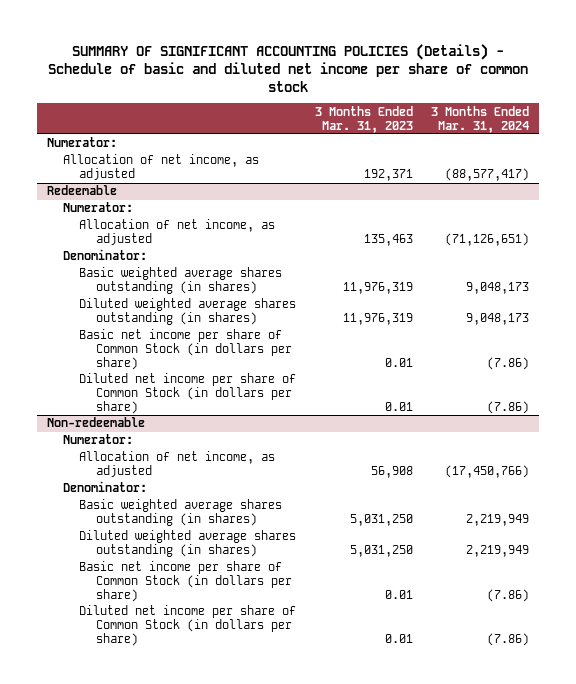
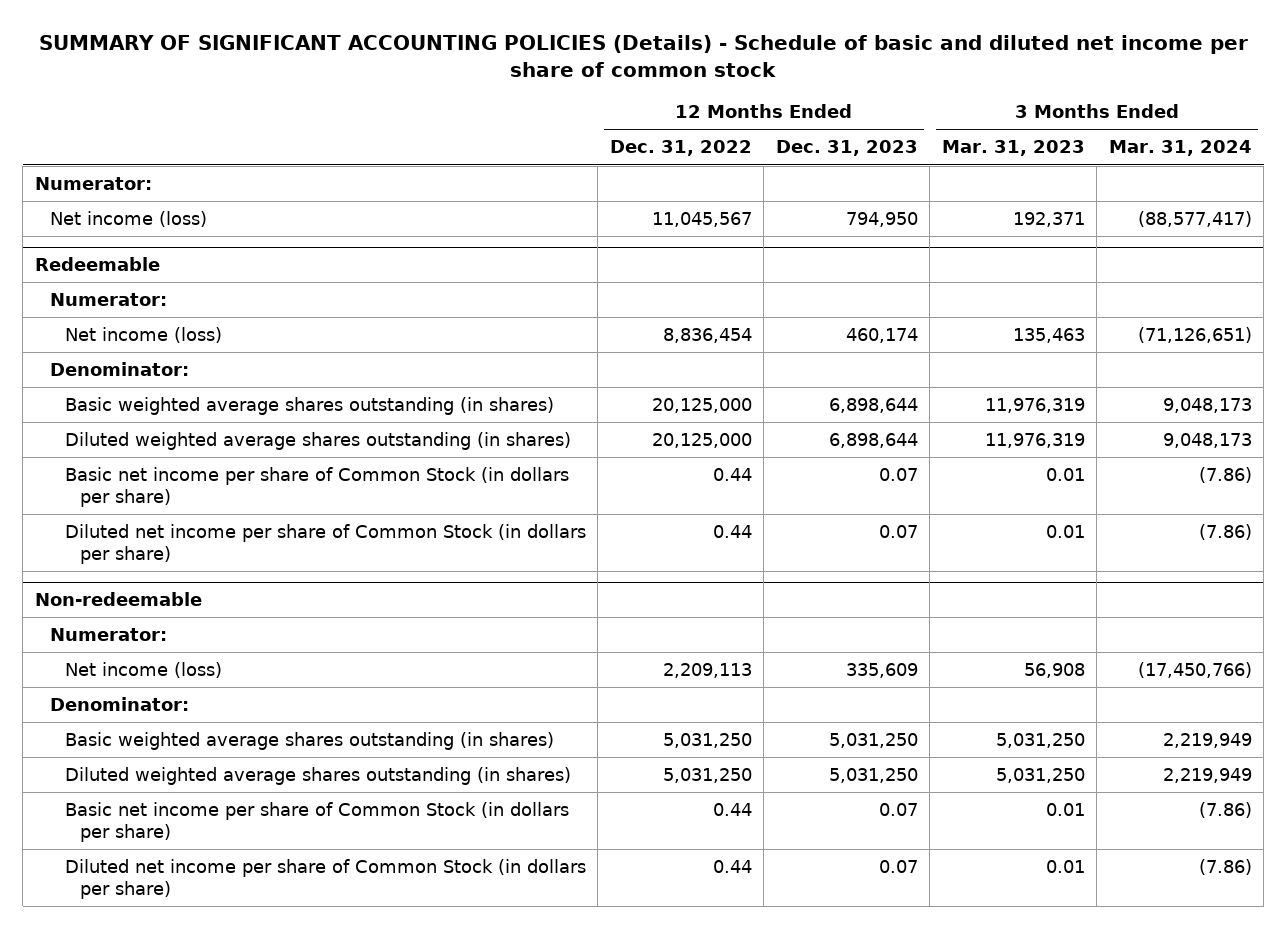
- | 3 Months Ended Mar. 31, 2023 | 3 Months Ended Mar. 31, 2024
+ | 12 Months Ended Dec. 31, 2022 | 12 Months Ended Dec. 31, 2023 | 3 Months Ended Mar. 31, 2023 | 3 Months Ended Mar. 31, 2024
- Allocation of net income, as adjusted | 192,371 | (88,577,417)
+ Net income (loss) | 11,045,567 | 794,950 | 192,371 | (88,577,417)
@ Redeemable
- Allocation of net income, as adjusted | 135,463 | (71,126,651)
+ Net income (loss) | 8,836,454 | 460,174 | 135,463 | (71,126,651)
@ Non-redeemable
- Allocation of net income, as adjusted | 56,908 | (17,450,766)
+ Net income (loss) | 2,209,113 | 335,609 | 56,908 | (17,450,766)

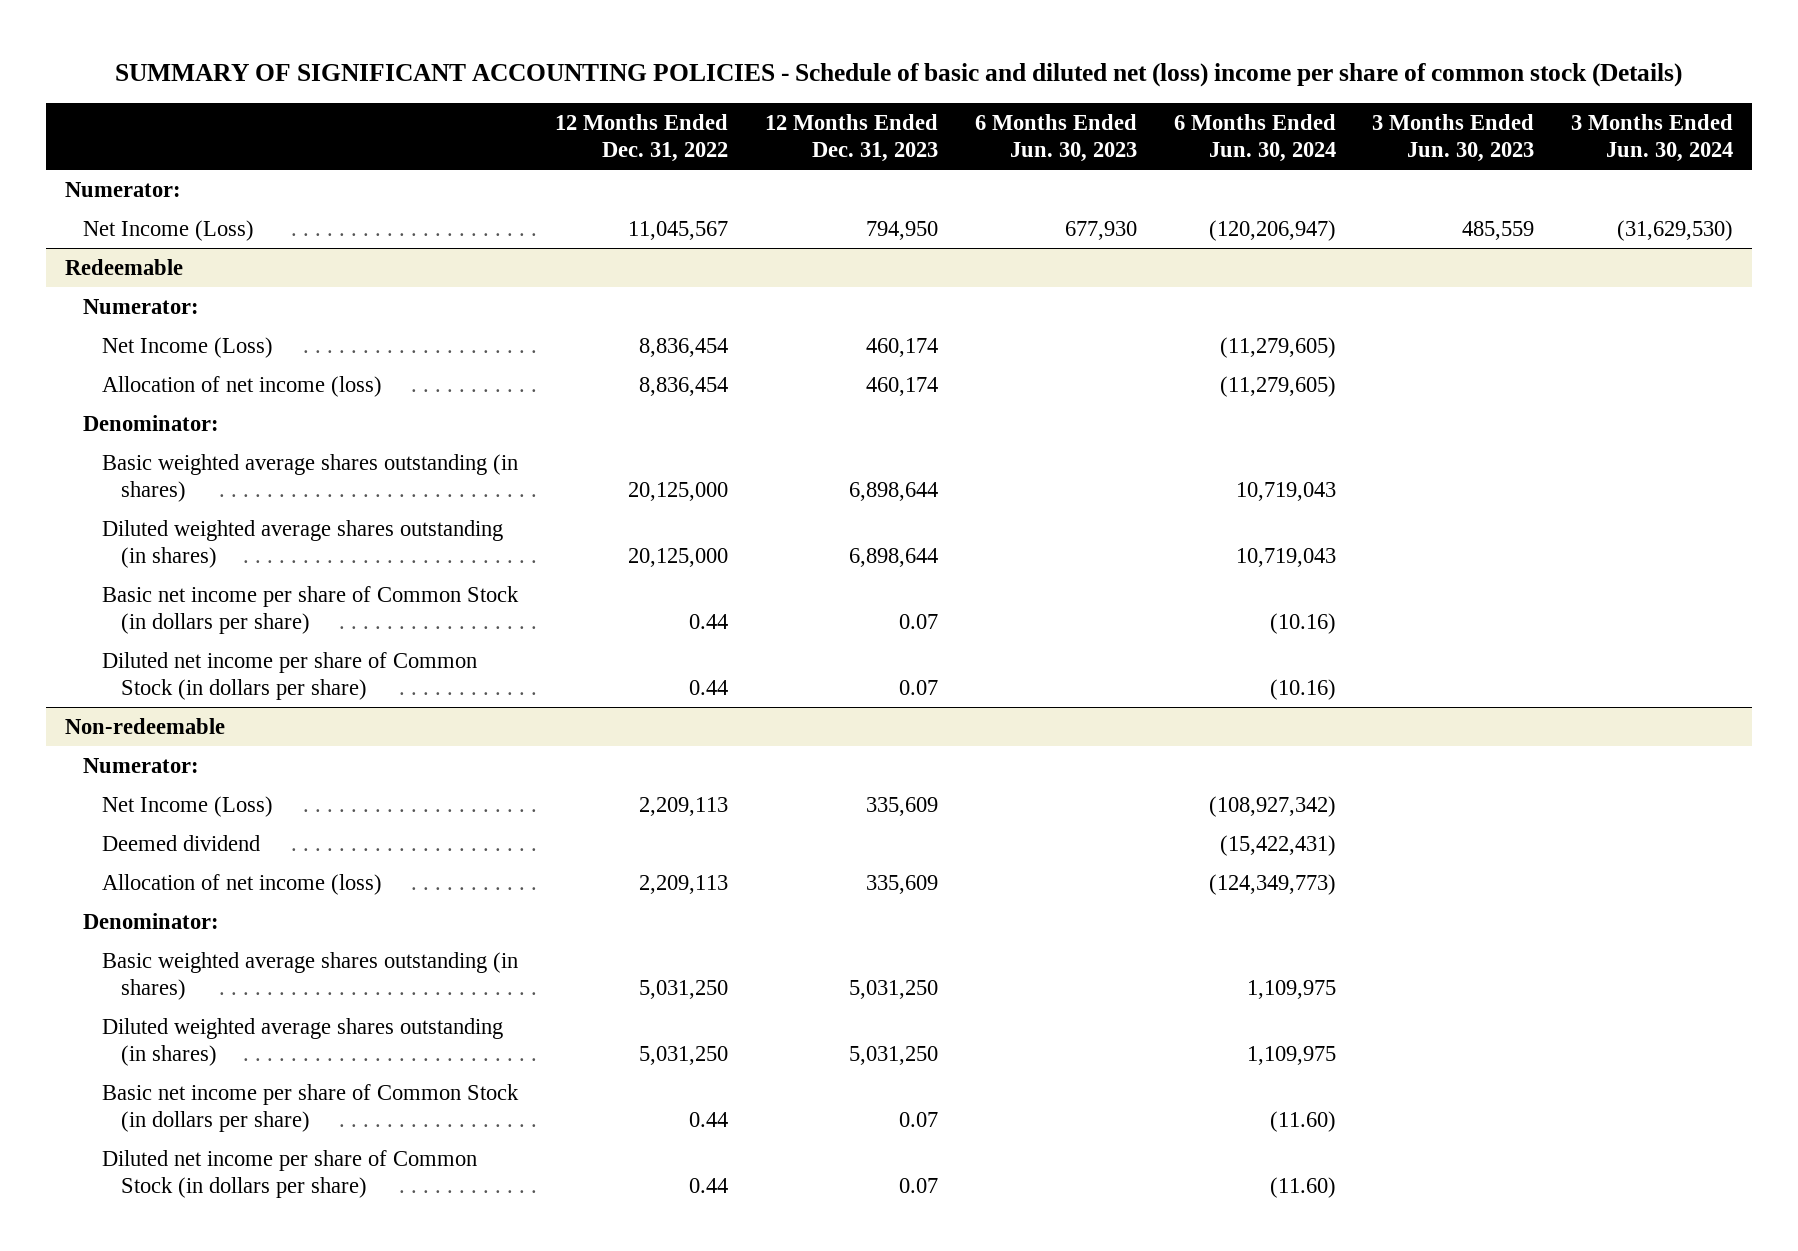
- SUMMARY OF SIGNIFICANT ACCOUNTING POLICIES (Details) - Schedule of basic and diluted net income per share of common stock
+ SUMMARY OF SIGNIFICANT ACCOUNTING POLICIES - Schedule of basic and diluted net (loss) income per share of common stock (Details)
- | 12 Months Ended Dec. 31, 2022 | 12 Months Ended Dec. 31, 2023 | 3 Months Ended Mar. 31, 2023 | 3 Months Ended Mar. 31, 2024
+ | 12 Months Ended Dec. 31, 2022 | 12 Months Ended Dec. 31, 2023 | 6 Months Ended Jun. 30, 2023 | 6 Months Ended Jun. 30, 2024 | 3 Months Ended Jun. 30, 2023 | 3 Months Ended Jun. 30, 2024
- Net income (loss) | 11,045,567 | 794,950 | 192,371 | (88,577,417)
+ Net Income (Loss) | 11,045,567 | 794,950 | 677,930 | (120,206,947) | 485,559 | (31,629,530)
@ Redeemable
- Net income (loss) | 8,836,454 | 460,174 | 135,463 | (71,126,651)
+ Net Income (Loss) | 8,836,454 | 460,174 | | (11,279,605) | |
+ Allocation of net income (loss) | 8,836,454 | 460,174 | | (11,279,605) | |
@ Non-redeemable
- Net income (loss) | 2,209,113 | 335,609 | 56,908 | (17,450,766)
+ Net Income (Loss) | 2,209,113 | 335,609 | | (108,927,342) | |
+ Deemed dividend | | | | (15,422,431) | |
+ Allocation of net income (loss) | 2,209,113 | 335,609 | | (124,349,773) | |

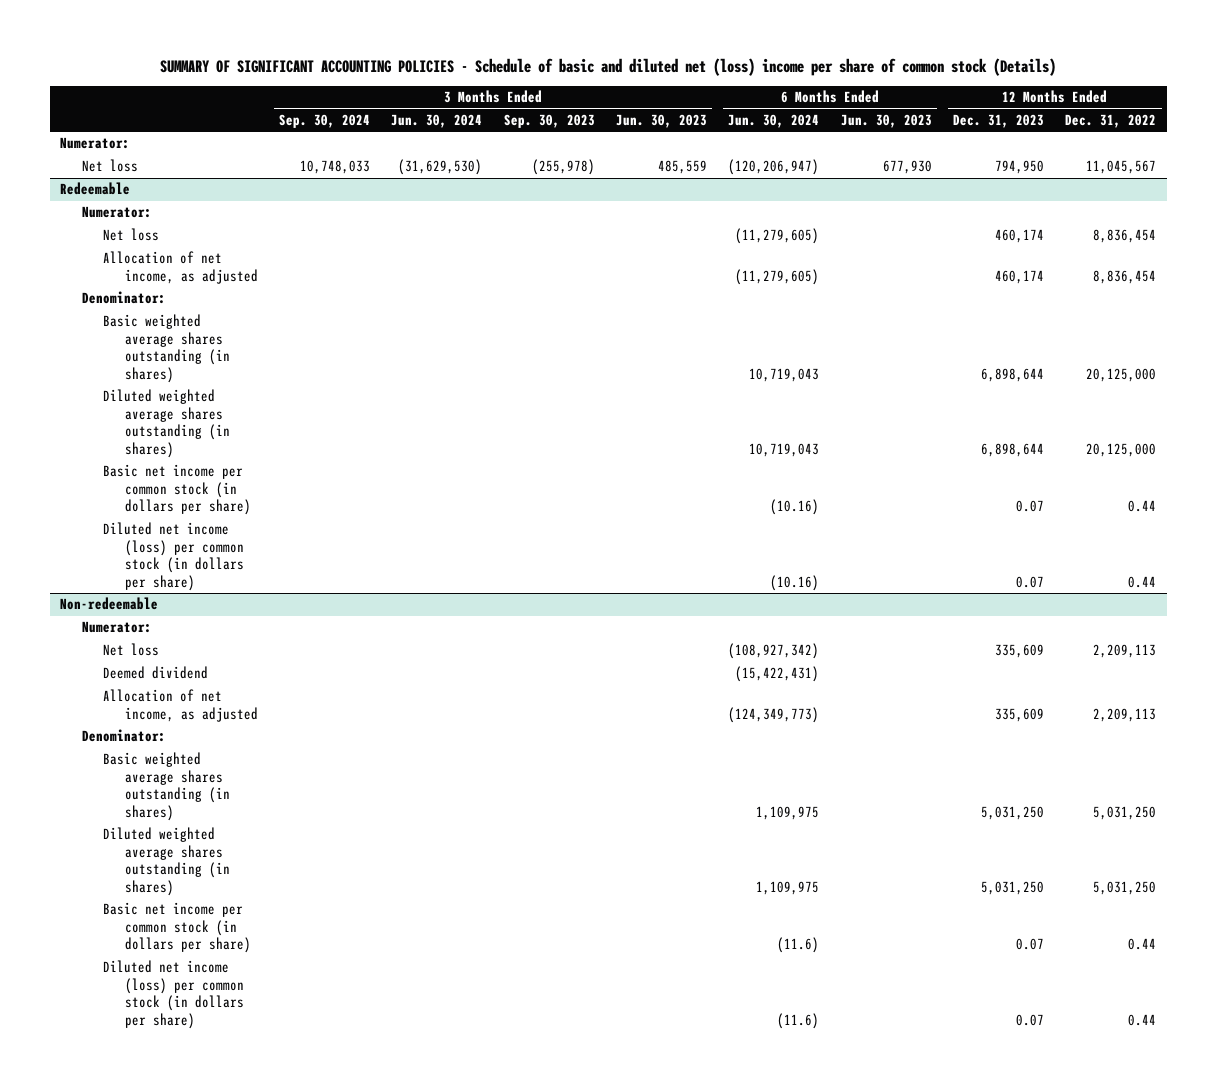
- | 12 Months Ended Dec. 31, 2022 | 12 Months Ended Dec. 31, 2023 | 6 Months Ended Jun. 30, 2023 | 6 Months Ended Jun. 30, 2024 | 3 Months Ended Jun. 30, 2023 | 3 Months Ended Jun. 30, 2024
+ | 3 Months Ended Sep. 30, 2024 | 3 Months Ended Jun. 30, 2024 | 3 Months Ended Sep. 30, 2023 | 3 Months Ended Jun. 30, 2023 | 6 Months Ended Jun. 30, 2024 | 6 Months Ended Jun. 30, 2023 | 12 Months Ended Dec. 31, 2023 | 12 Months Ended Dec. 31, 2022
- Net Income (Loss) | 11,045,567 | 794,950 | 677,930 | (120,206,947) | 485,559 | (31,629,530)
+ Net loss | 10,748,033 | (31,629,530) | (255,978) | 485,559 | (120,206,947) | 677,930 | 794,950 | 11,045,567
@ Redeemable
- Net Income (Loss) | 8,836,454 | 460,174 | | (11,279,605) | |
- Allocation of net income (loss) | 8,836,454 | 460,174 | | (11,279,605) | |
+ Net loss | | | | | (11,279,605) | | 460,174 | 8,836,454
+ Allocation of net income, as adjusted | | | | | (11,279,605) | | 460,174 | 8,836,454
- Basic net income per share of Common Stock (in dollars per share) | 0.44 | 0.07 | | (10.16) | |
- Diluted net income per share of Common Stock (in dollars per share) | 0.44 | 0.07 | | (10.16) | |
+ Basic net income per common stock (in dollars per share) | | | | | (10.16) | | 0.07 | 0.44
+ Diluted net income (loss) per common stock (in dollars per share) | | | | | (10.16) | | 0.07 | 0.44
@ Non-redeemable
- Net Income (Loss) | 2,209,113 | 335,609 | | (108,927,342) | |
+ Net loss | | | | | (108,927,342) | | 335,609 | 2,209,113
- Allocation of net income (loss) | 2,209,113 | 335,609 | | (124,349,773) | |
+ Allocation of net income, as adjusted | | | | | (124,349,773) | | 335,609 | 2,209,113
- Basic net income per share of Common Stock (in dollars per share) | 0.44 | 0.07 | | (11.60) | |
- Diluted net income per share of Common Stock (in dollars per share) | 0.44 | 0.07 | | (11.60) | |
+ Basic net income per common stock (in dollars per share) | | | | | (11.6) | | 0.07 | 0.44
+ Diluted net income (loss) per common stock (in dollars per share) | | | | | (11.6) | | 0.07 | 0.44

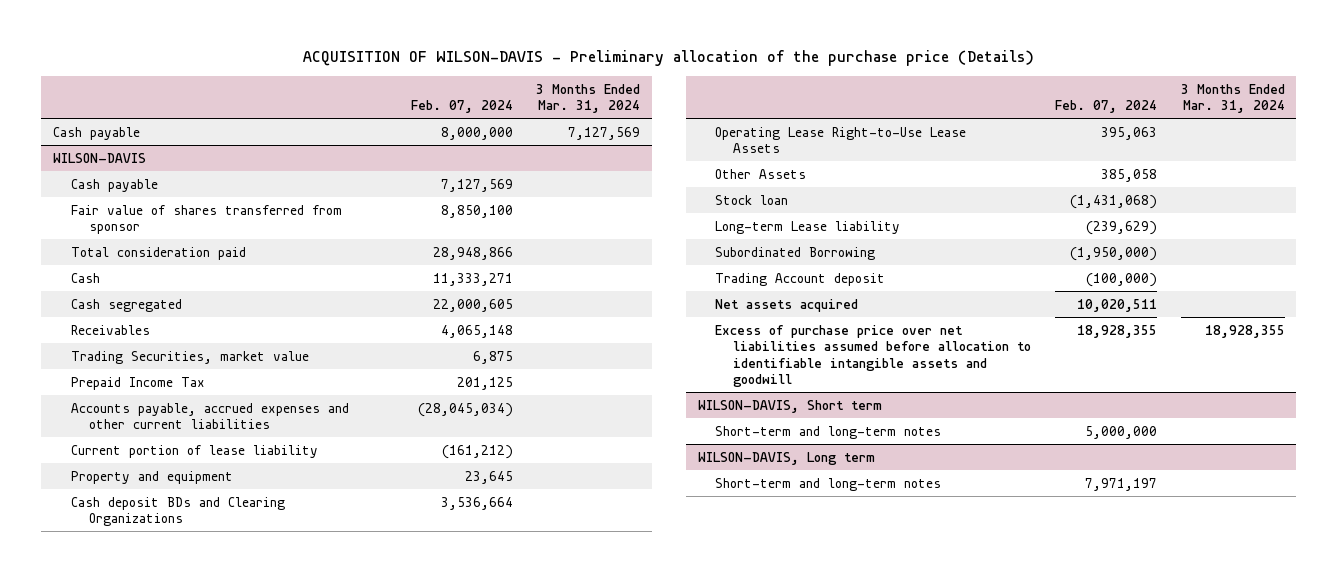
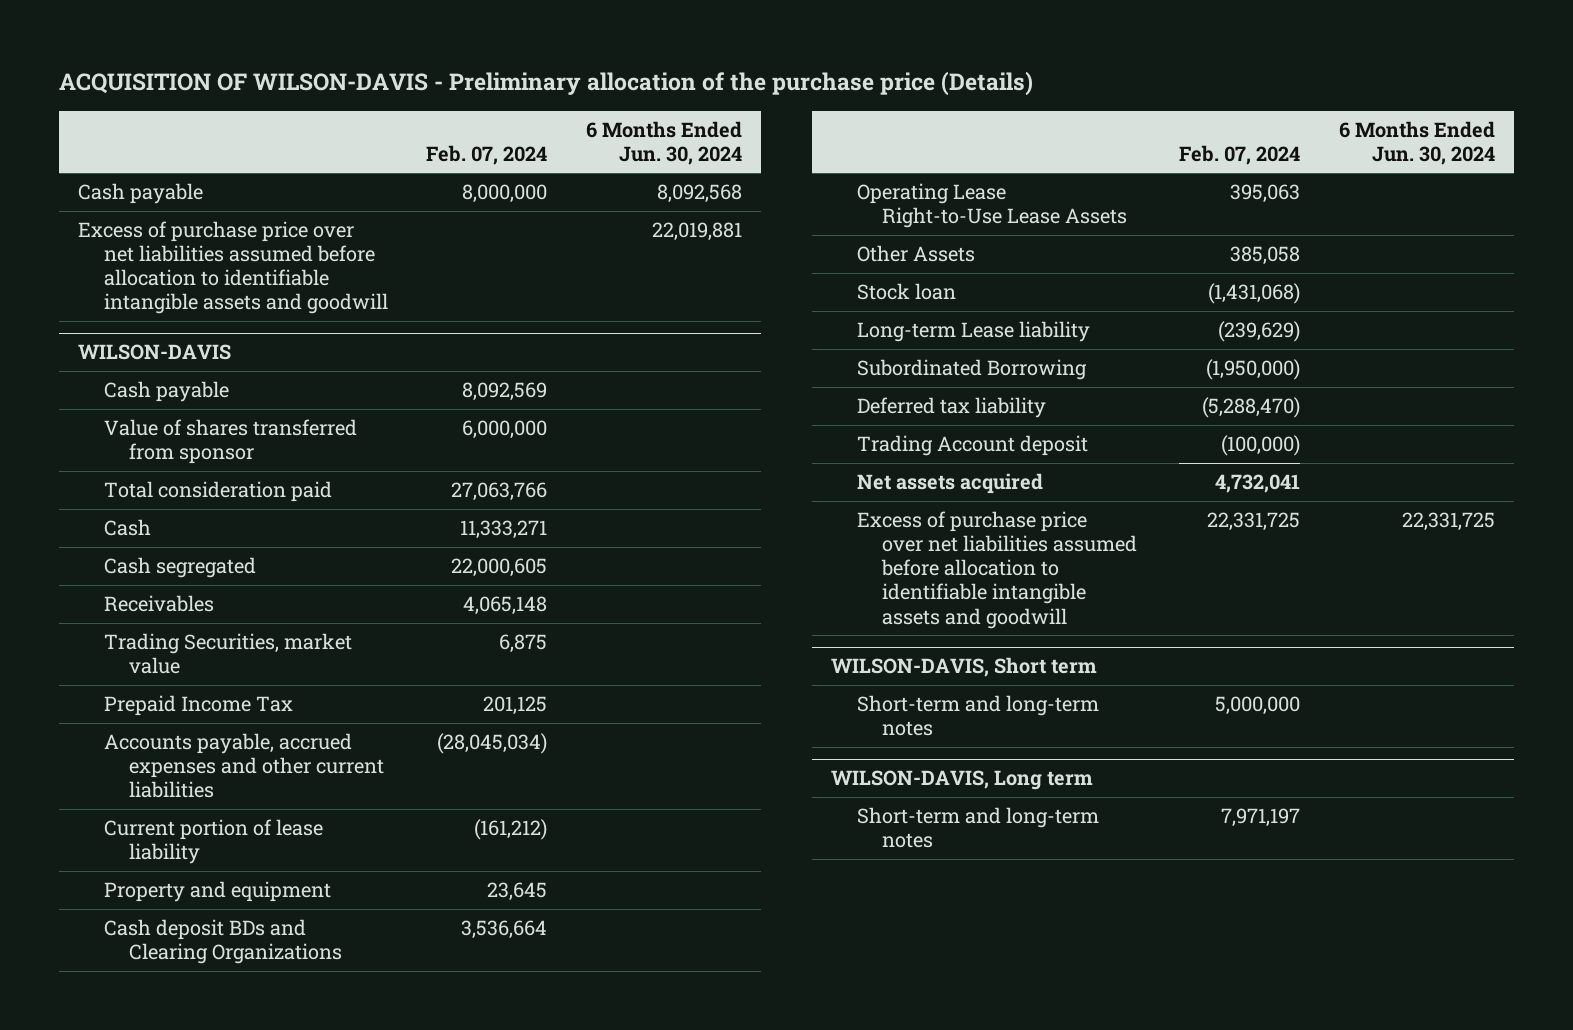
- | Feb. 07, 2024 | 3 Months Ended Mar. 31, 2024
+ | Feb. 07, 2024 | 6 Months Ended Jun. 30, 2024
+ Excess of purchase price over net liabilities assumed before allocation to identifiable intangible assets and goodwill | | 22,019,881
@ WILSON-DAVIS
- Cash payable | 7,127,569 |
- Fair value of shares transferred from sponsor | 8,850,100 |
- Total consideration paid | 28,948,866 |
+ Cash payable | 8,092,569 |
+ Value of shares transferred from sponsor | 6,000,000 |
+ Total consideration paid | 27,063,766 |
+ Deferred tax liability | (5,288,470) |
- Net assets acquired | 10,020,511 |
- Excess of purchase price over net liabilities assumed before allocation to identifiable intangible assets and goodwill | 18,928,355 | 18,928,355
+ Net assets acquired | 4,732,041 |
+ Excess of purchase price over net liabilities assumed before allocation to identifiable intangible assets and goodwill | 22,331,725 | 22,331,725

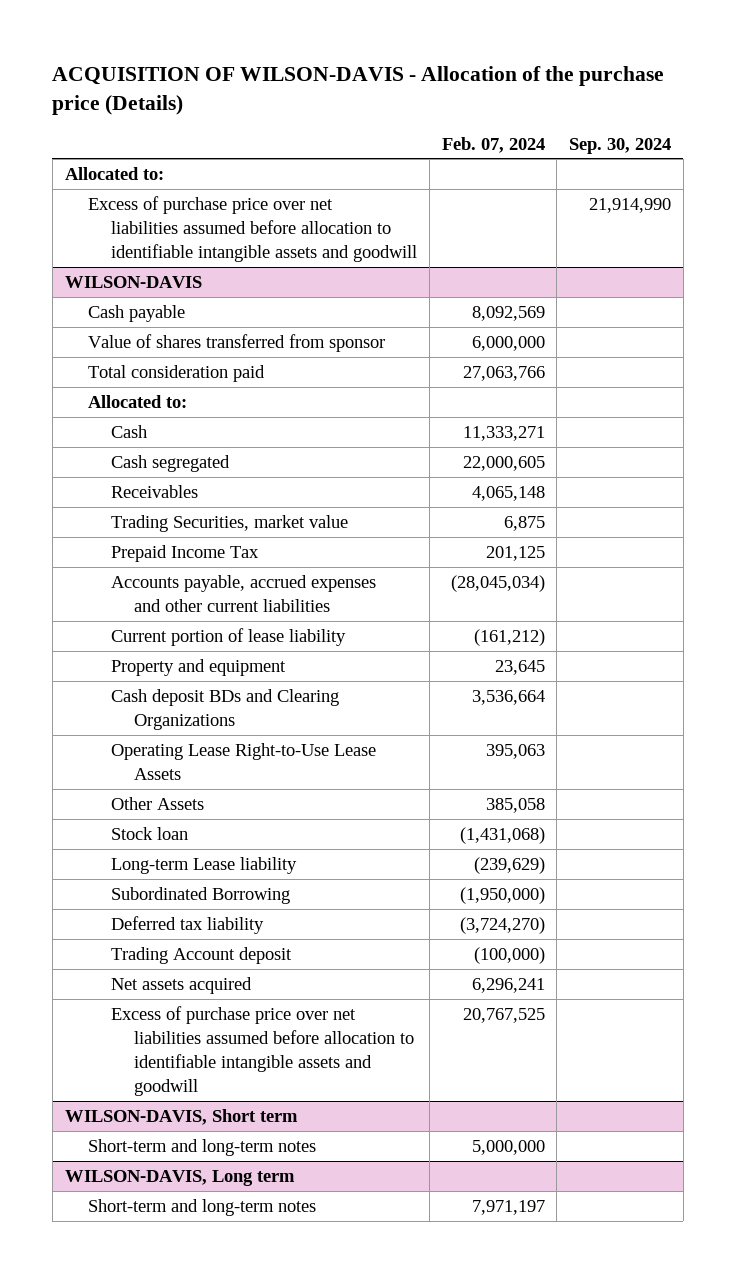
- ACQUISITION OF WILSON-DAVIS - Preliminary allocation of the purchase price (Details)
+ ACQUISITION OF WILSON-DAVIS - Allocation of the purchase price (Details)
- | Feb. 07, 2024 | 6 Months Ended Jun. 30, 2024
+ | Feb. 07, 2024 | Sep. 30, 2024
- Cash payable | 8,000,000 | 8,092,568
+ Allocated to:
@ WILSON-DAVIS
+ Allocated to:
- Deferred tax liability | (5,288,470) |
+ Deferred tax liability | (3,724,270) |
- Net assets acquired | 4,732,041 |
- Excess of purchase price over net liabilities assumed before allocation to identifiable intangible assets and goodwill | 22,331,725 | 22,331,725
+ Net assets acquired | 6,296,241 |
+ Excess of purchase price over net liabilities assumed before allocation to identifiable intangible assets and goodwill | 20,767,525 |

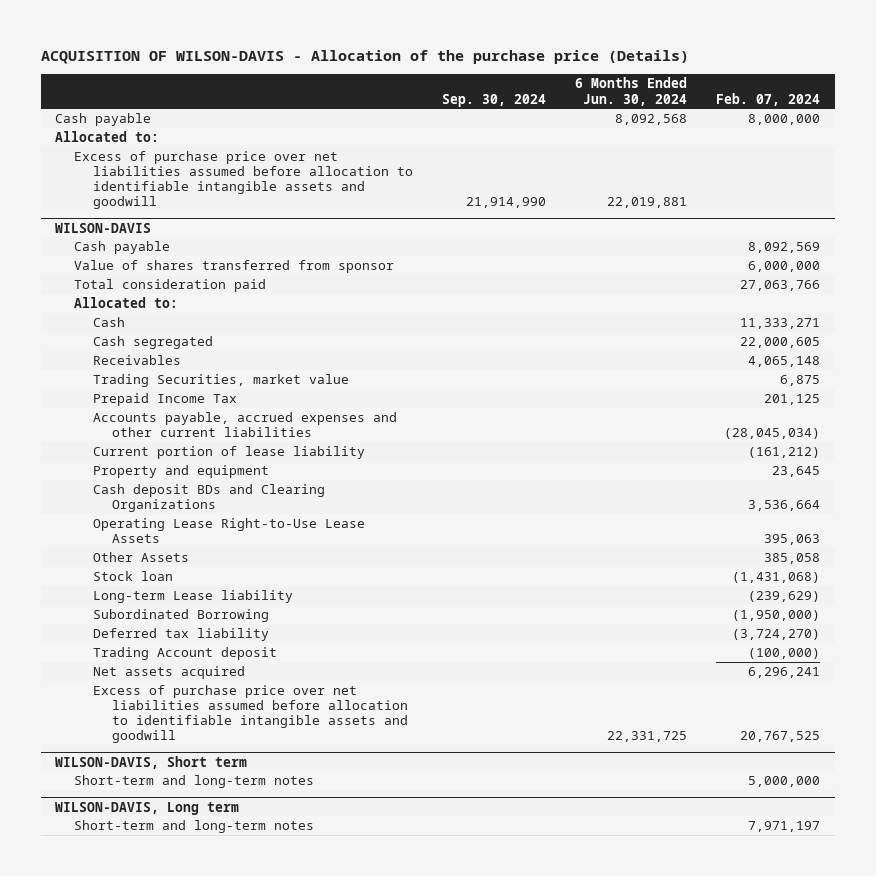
- | Feb. 07, 2024 | Sep. 30, 2024
+ | Sep. 30, 2024 | 6 Months Ended Jun. 30, 2024 | Feb. 07, 2024
+ Cash payable | | 8,092,568 | 8,000,000

